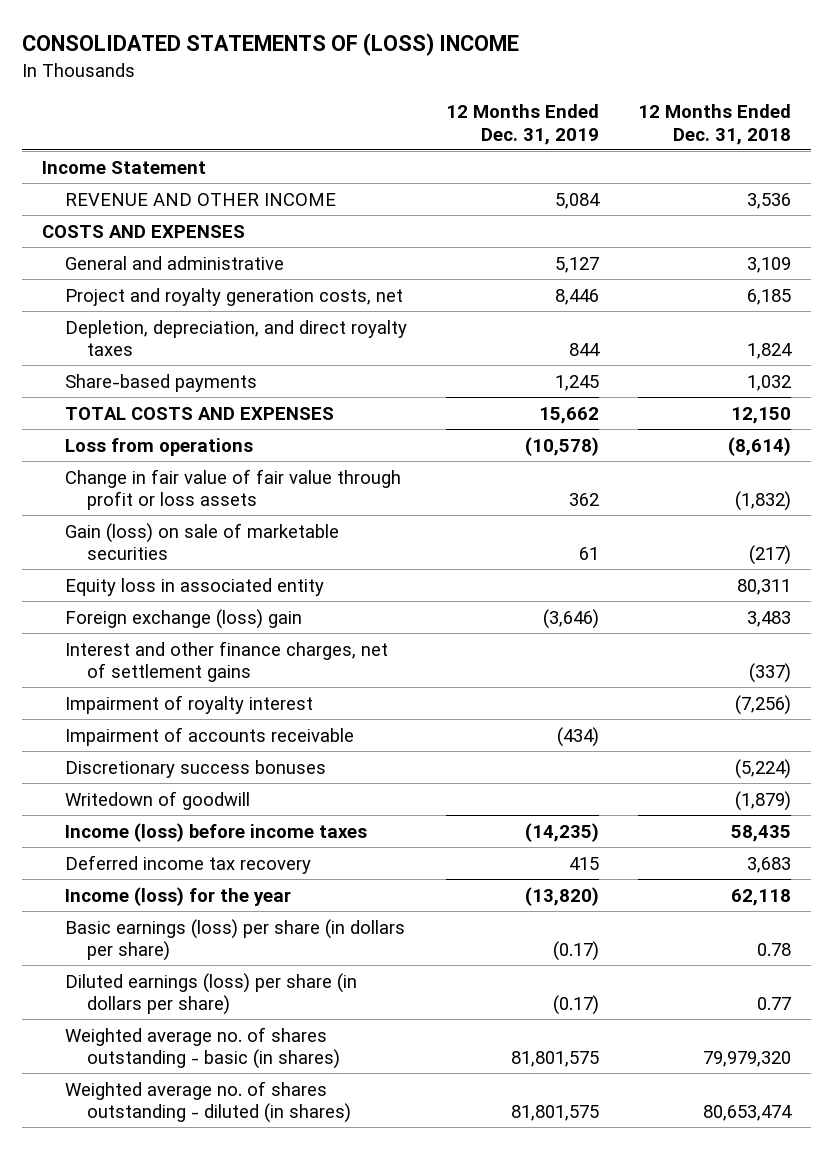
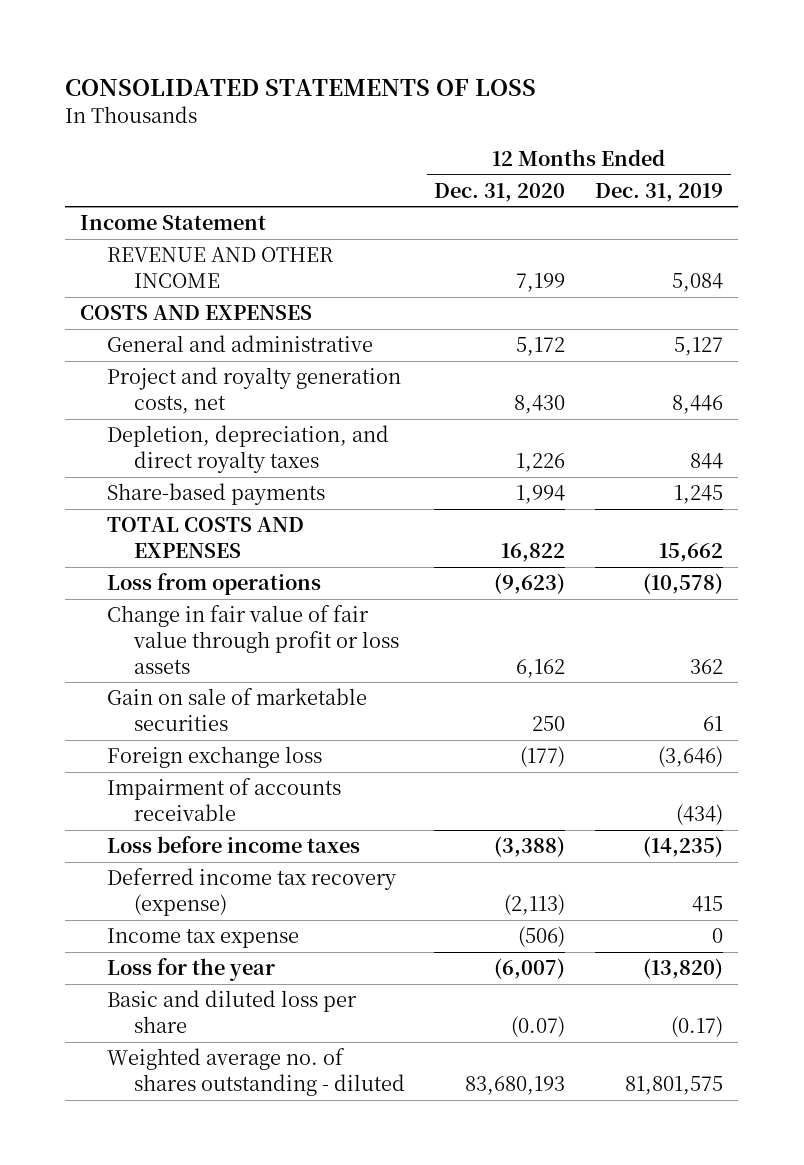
- CONSOLIDATED STATEMENTS OF (LOSS) INCOME
+ CONSOLIDATED STATEMENTS OF LOSS
- | 12 Months Ended Dec. 31, 2019 | 12 Months Ended Dec. 31, 2018
+ | 12 Months Ended Dec. 31, 2020 | 12 Months Ended Dec. 31, 2019
- Gain (loss) on sale of marketable securities | 61 | (217)
- Equity loss in associated entity | | 80,311
- Foreign exchange (loss) gain | (3,646) | 3,483
- Interest and other finance charges, net of settlement gains | | (337)
- Impairment of royalty interest | | (7,256)
+ Gain on sale of marketable securities | 250 | 61
+ Foreign exchange loss | (177) | (3,646)
- Discretionary success bonuses | | (5,224)
- Writedown of goodwill | | (1,879)
- Income (loss) before income taxes | (14,235) | 58,435
- Deferred income tax recovery | 415 | 3,683
- Income (loss) for the year | (13,820) | 62,118
- Basic earnings (loss) per share (in dollars per share) | (0.17) | 0.78
- Diluted earnings (loss) per share (in dollars per share) | (0.17) | 0.77
- Weighted average no. of shares outstanding - basic (in shares) | 81,801,575 | 79,979,320
- Weighted average no. of shares outstanding - diluted (in shares) | 81,801,575 | 80,653,474
+ Loss before income taxes | (3,388) | (14,235)
+ Deferred income tax recovery (expense) | (2,113) | 415
+ Income tax expense | (506) | 0
+ Loss for the year | (6,007) | (13,820)
+ Basic and diluted loss per share | (0.07) | (0.17)
+ Weighted average no. of shares outstanding - diluted | 83,680,193 | 81,801,575

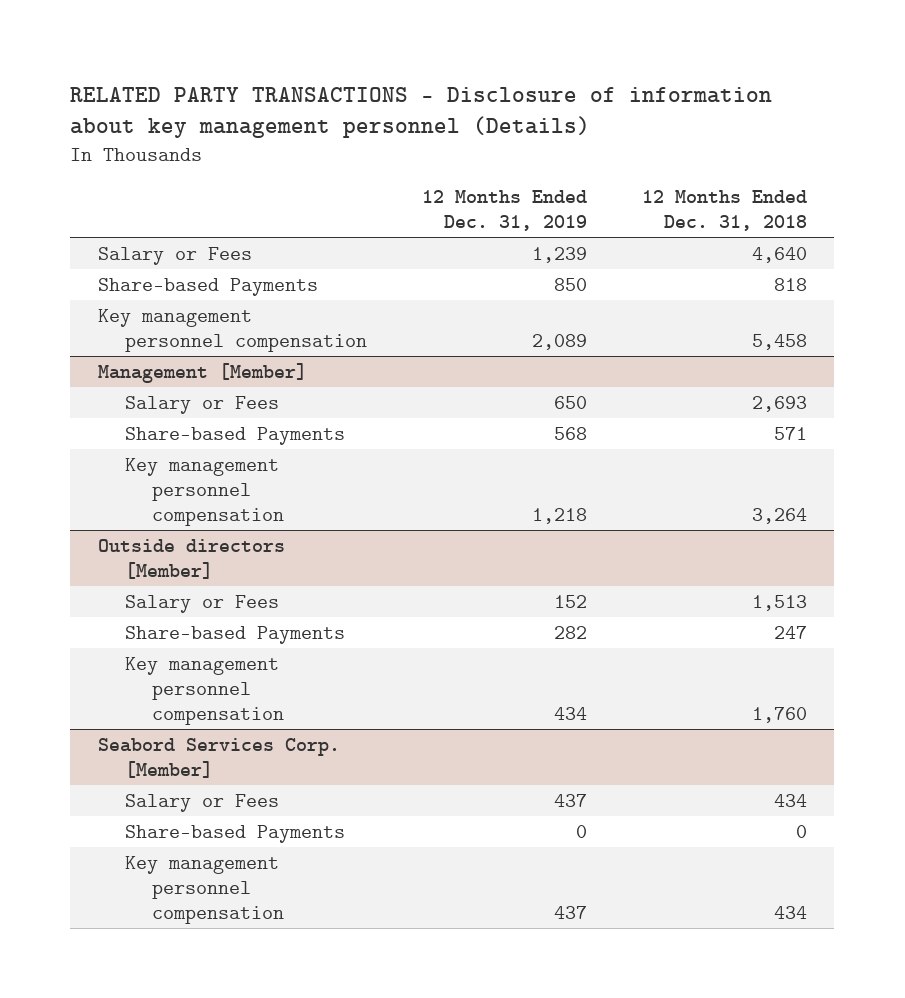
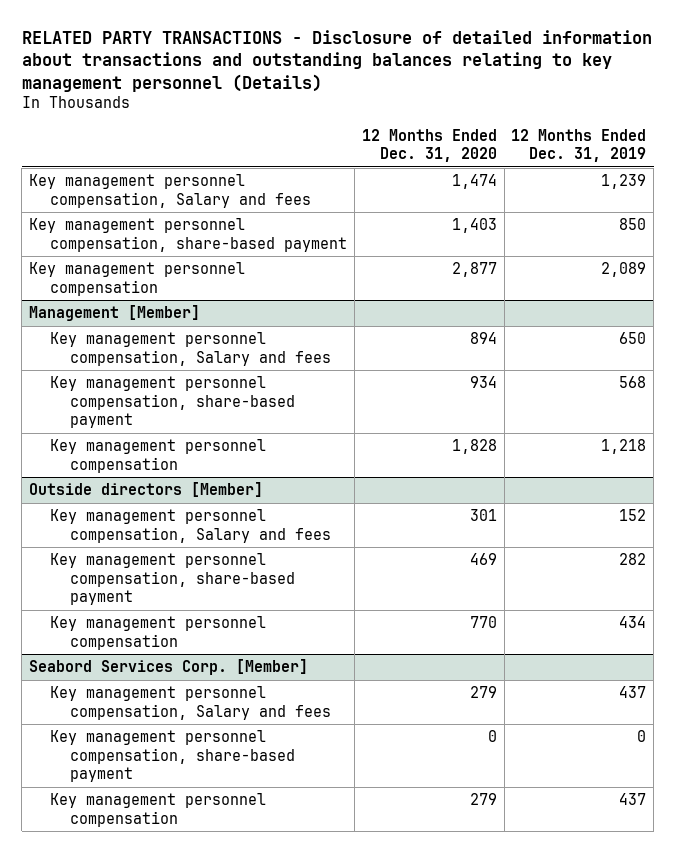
- RELATED PARTY TRANSACTIONS - Disclosure of information about key management personnel (Details)
+ RELATED PARTY TRANSACTIONS - Disclosure of detailed information about transactions and outstanding balances relating to key management personnel (Details)
- | 12 Months Ended Dec. 31, 2019 | 12 Months Ended Dec. 31, 2018
+ | 12 Months Ended Dec. 31, 2020 | 12 Months Ended Dec. 31, 2019
- Salary or Fees | 1,239 | 4,640
- Share-based Payments | 850 | 818
+ Key management personnel compensation, Salary and fees | 1,474 | 1,239
+ Key management personnel compensation, share-based payment | 1,403 | 850
@ Management [Member]
- Salary or Fees | 650 | 2,693
- Share-based Payments | 568 | 571
+ Key management personnel compensation, Salary and fees | 894 | 650
+ Key management personnel compensation, share-based payment | 934 | 568
@ Outside directors [Member]
- Salary or Fees | 152 | 1,513
- Share-based Payments | 282 | 247
+ Key management personnel compensation, Salary and fees | 301 | 152
+ Key management personnel compensation, share-based payment | 469 | 282
@ Seabord Services Corp. [Member]
- Salary or Fees | 437 | 434
- Share-based Payments | 0 | 0
+ Key management personnel compensation, Salary and fees | 279 | 437
+ Key management personnel compensation, share-based payment | 0 | 0

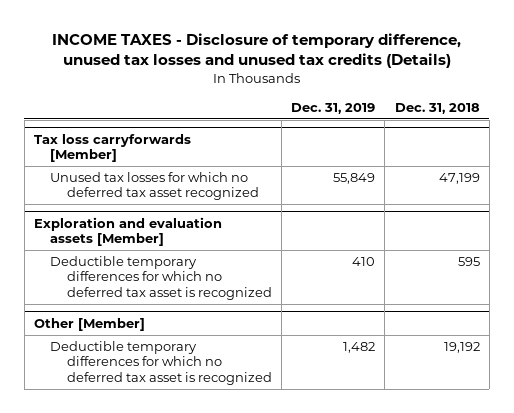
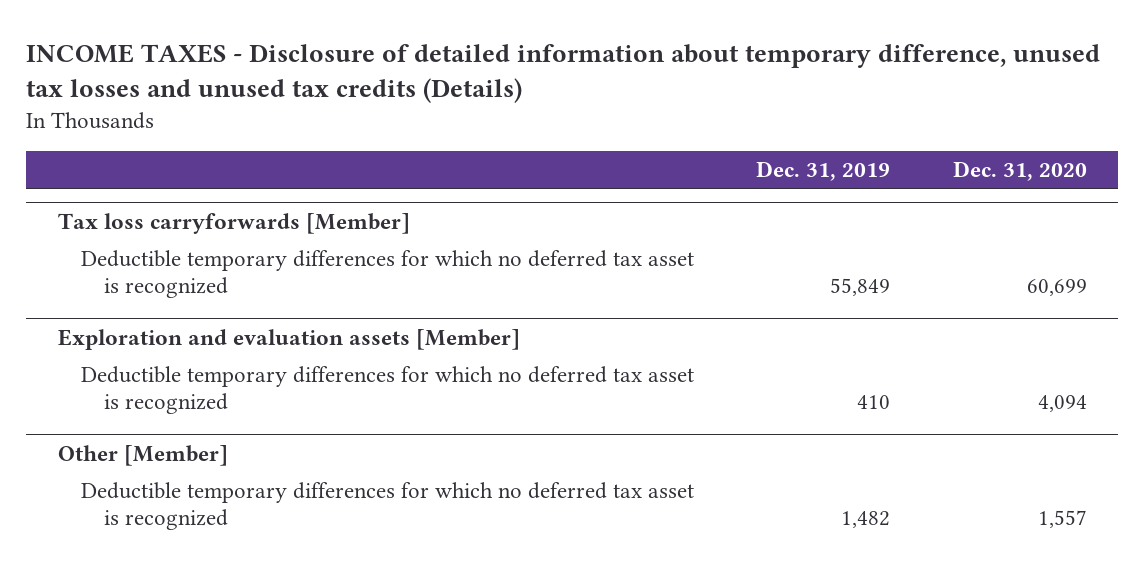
- INCOME TAXES - Disclosure of temporary difference, unused tax losses and unused tax credits (Details)
+ INCOME TAXES - Disclosure of detailed information about temporary difference, unused tax losses and unused tax credits (Details)
- | Dec. 31, 2019 | Dec. 31, 2018
+ | Dec. 31, 2019 | Dec. 31, 2020
@ Tax loss carryforwards [Member]
- Unused tax losses for which no deferred tax asset recognized | 55,849 | 47,199
+ Deductible temporary differences for which no deferred tax asset is recognized | 55,849 | 60,699

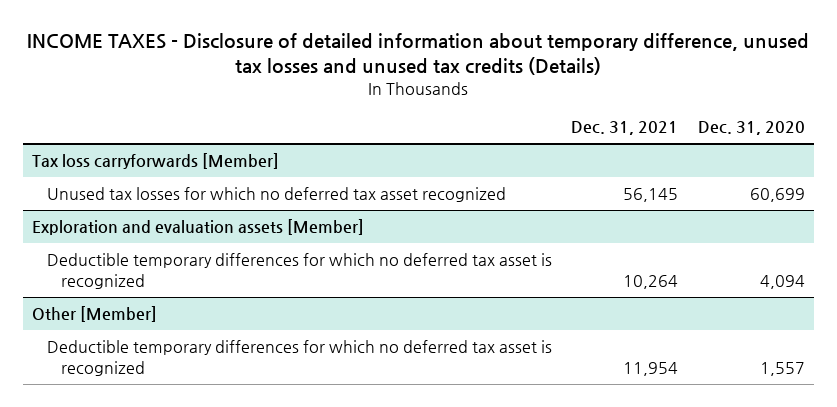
- | Dec. 31, 2019 | Dec. 31, 2020
+ | Dec. 31, 2021 | Dec. 31, 2020
@ Tax loss carryforwards [Member]
- Deductible temporary differences for which no deferred tax asset is recognized | 55,849 | 60,699
+ Unused tax losses for which no deferred tax asset recognized | 56,145 | 60,699

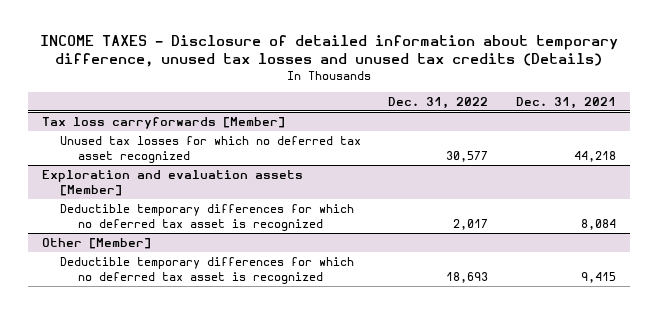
- | Dec. 31, 2021 | Dec. 31, 2020
+ | Dec. 31, 2022 | Dec. 31, 2021
@ Tax loss carryforwards [Member]
- Unused tax losses for which no deferred tax asset recognized | 56,145 | 60,699
+ Unused tax losses for which no deferred tax asset recognized | 30,577 | 44,218
@ Exploration and evaluation assets [Member]
- Deductible temporary differences for which no deferred tax asset is recognized | 10,264 | 4,094
+ Deductible temporary differences for which no deferred tax asset is recognized | 2,017 | 8,084
@ Other [Member]
- Deductible temporary differences for which no deferred tax asset is recognized | 11,954 | 1,557
+ Deductible temporary differences for which no deferred tax asset is recognized | 18,693 | 9,415

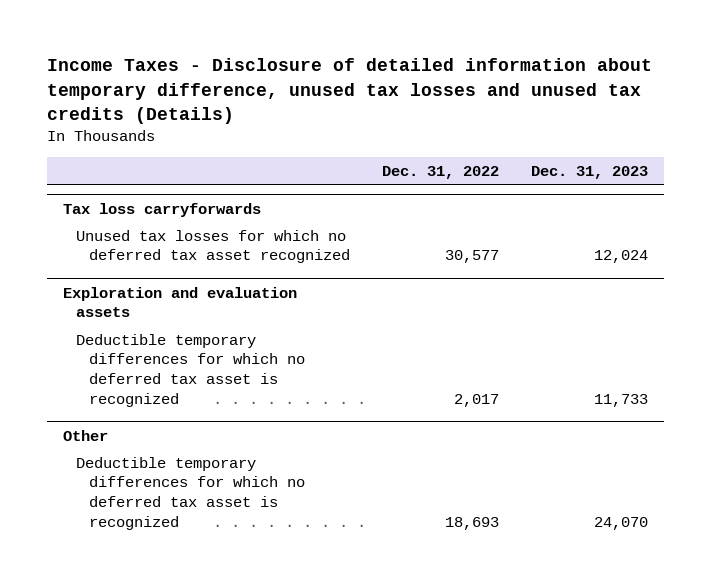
- INCOME TAXES - Disclosure of detailed information about temporary difference, unused tax losses and unused tax credits (Details)
+ Income Taxes - Disclosure of detailed information about temporary difference, unused tax losses and unused tax credits (Details)
- | Dec. 31, 2022 | Dec. 31, 2021
+ | Dec. 31, 2022 | Dec. 31, 2023
- Tax loss carryforwards [Member]
+ Tax loss carryforwards
- Exploration and evaluation assets [Member]
+ Exploration and evaluation assets
- Other [Member]
+ Other

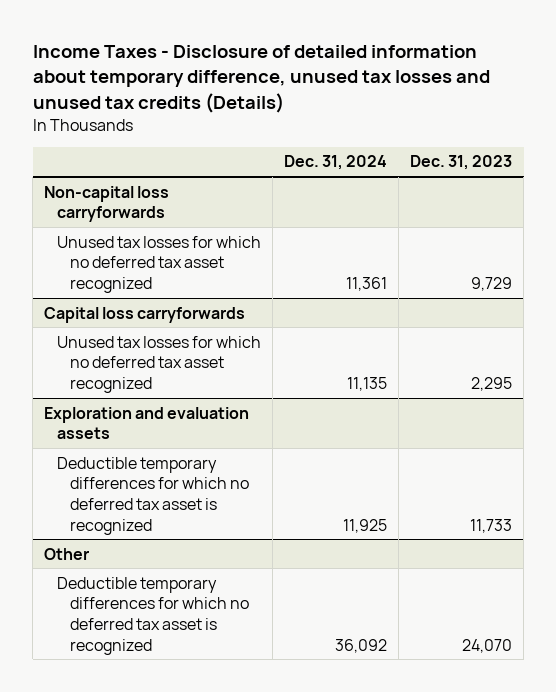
- | Dec. 31, 2022 | Dec. 31, 2023
+ | Dec. 31, 2024 | Dec. 31, 2023
- Tax loss carryforwards
- Unused tax losses for which no deferred tax asset recognized | 30,577 | 12,024
+ Non-capital loss carryforwards
+ Unused tax losses for which no deferred tax asset recognized | 11,361 | 9,729
+ Capital loss carryforwards
+ Unused tax losses for which no deferred tax asset recognized | 11,135 | 2,295

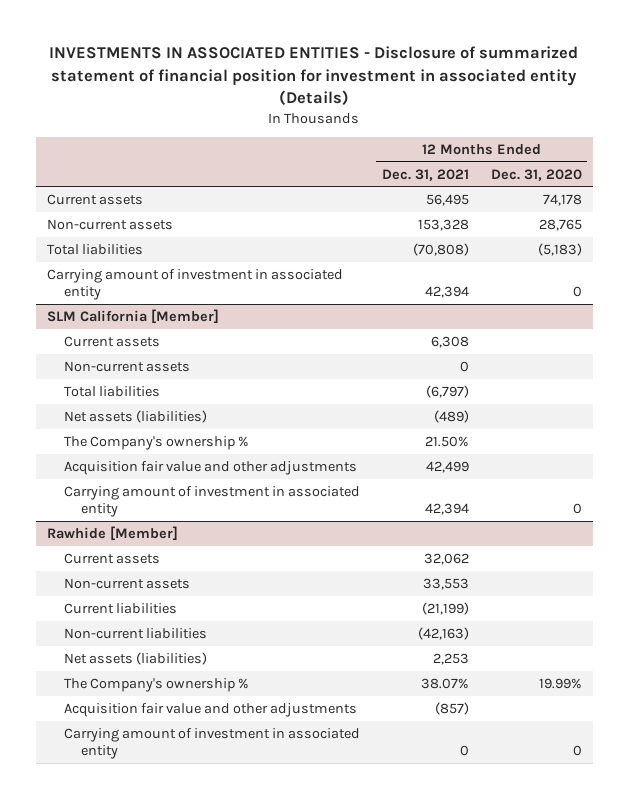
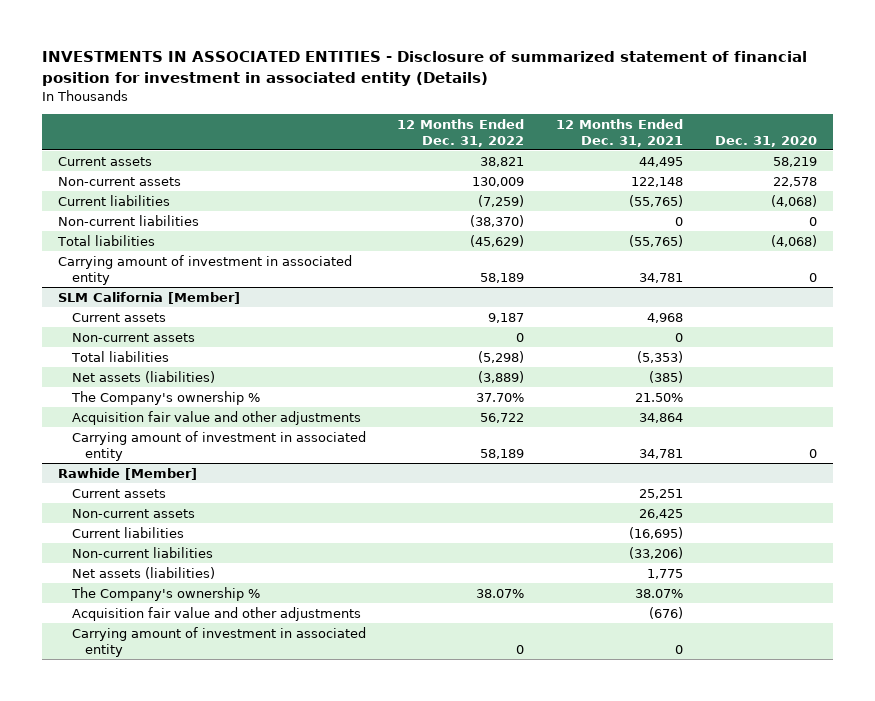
- | 12 Months Ended Dec. 31, 2021 | 12 Months Ended Dec. 31, 2020
+ | 12 Months Ended Dec. 31, 2022 | 12 Months Ended Dec. 31, 2021 | Dec. 31, 2020
- Current assets | 56,495 | 74,178
- Non-current assets | 153,328 | 28,765
- Total liabilities | (70,808) | (5,183)
- Carrying amount of investment in associated entity | 42,394 | 0
+ Current assets | 38,821 | 44,495 | 58,219
+ Non-current assets | 130,009 | 122,148 | 22,578
+ Current liabilities | (7,259) | (55,765) | (4,068)
+ Non-current liabilities | (38,370) | 0 | 0
+ Total liabilities | (45,629) | (55,765) | (4,068)
+ Carrying amount of investment in associated entity | 58,189 | 34,781 | 0
@ SLM California [Member]
- Current assets | 6,308 |
+ Current assets | 9,187 | 4,968 |
- Total liabilities | (6,797) |
- Net assets (liabilities) | (489) |
+ Total liabilities | (5,298) | (5,353) |
+ Net assets (liabilities) | (3,889) | (385) |
- Acquisition fair value and other adjustments | 42,499 |
- Carrying amount of investment in associated entity | 42,394 | 0
+ Acquisition fair value and other adjustments | 56,722 | 34,864 |
+ Carrying amount of investment in associated entity | 58,189 | 34,781 | 0
@ Rawhide [Member]
- Current assets | 32,062 |
- Non-current assets | 33,553 |
- Current liabilities | (21,199) |
- Non-current liabilities | (42,163) |
- Net assets (liabilities) | 2,253 |
+ Current assets | | 25,251 |
+ Non-current assets | | 26,425 |
+ Current liabilities | | (16,695) |
+ Non-current liabilities | | (33,206) |
+ Net assets (liabilities) | | 1,775 |
- Acquisition fair value and other adjustments | (857) |
+ Acquisition fair value and other adjustments | | (676) |

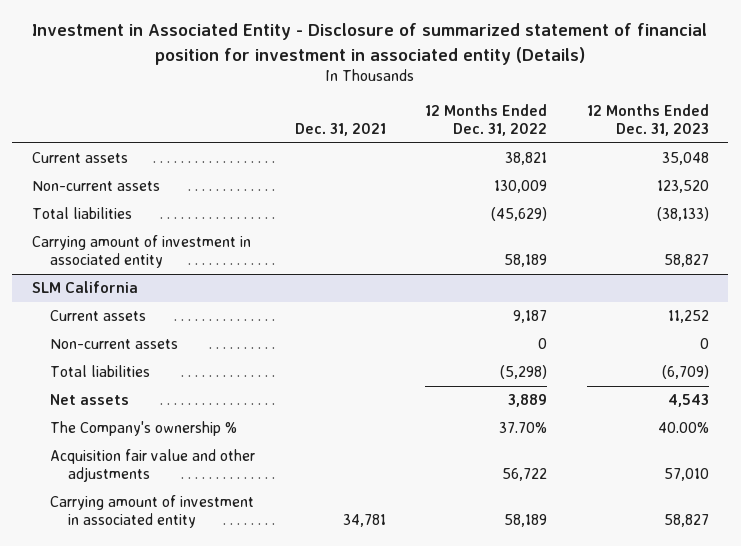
- INVESTMENTS IN ASSOCIATED ENTITIES - Disclosure of summarized statement of financial position for investment in associated entity (Details)
+ Investment in Associated Entity - Disclosure of summarized statement of financial position for investment in associated entity (Details)
- | 12 Months Ended Dec. 31, 2022 | 12 Months Ended Dec. 31, 2021 | Dec. 31, 2020
+ | Dec. 31, 2021 | 12 Months Ended Dec. 31, 2022 | 12 Months Ended Dec. 31, 2023
- Current liabilities | (7,259) | (55,765) | (4,068)
- Non-current liabilities | (38,370) | 0 | 0
- SLM California [Member]
+ SLM California
- Net assets (liabilities) | (3,889) | (385) |
+ Net assets | | 3,889 | 4,543
- Rawhide [Member]
- Current assets | | 25,251 |
- Non-current assets | | 26,425 |
- Current liabilities | | (16,695) |
- Non-current liabilities | | (33,206) |
- Net assets (liabilities) | | 1,775 |
- The Company's ownership % | 38.07% | 38.07% |
- Acquisition fair value and other adjustments | | (676) |
- Carrying amount of investment in associated entity | 0 | 0 |

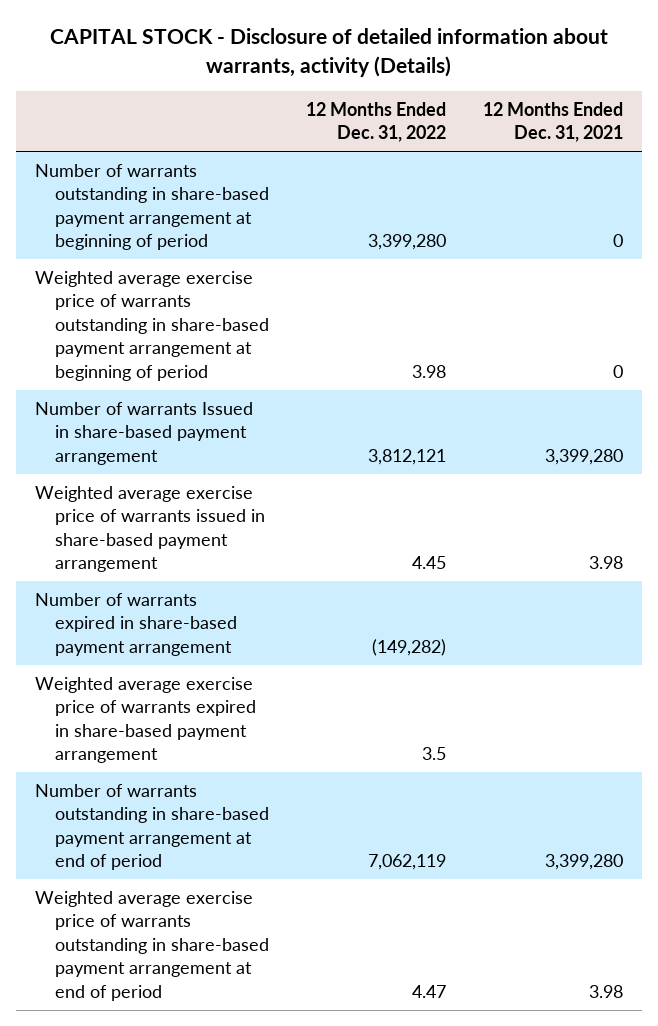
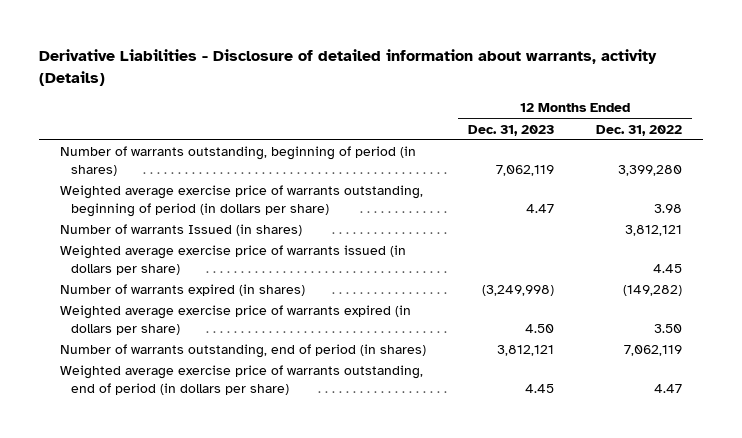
- CAPITAL STOCK - Disclosure of detailed information about warrants, activity (Details)
+ Derivative Liabilities - Disclosure of detailed information about warrants, activity (Details)
- | 12 Months Ended Dec. 31, 2022 | 12 Months Ended Dec. 31, 2021
+ | 12 Months Ended Dec. 31, 2023 | 12 Months Ended Dec. 31, 2022
- Number of warrants outstanding in share-based payment arrangement at beginning of period | 3,399,280 | 0
- Weighted average exercise price of warrants outstanding in share-based payment arrangement at beginning of period | 3.98 | 0
- Number of warrants Issued in share-based payment arrangement | 3,812,121 | 3,399,280
- Weighted average exercise price of warrants issued in share-based payment arrangement | 4.45 | 3.98
- Number of warrants expired in share-based payment arrangement | (149,282) |
- Weighted average exercise price of warrants expired in share-based payment arrangement | 3.5 |
- Number of warrants outstanding in share-based payment arrangement at end of period | 7,062,119 | 3,399,280
- Weighted average exercise price of warrants outstanding in share-based payment arrangement at end of period | 4.47 | 3.98
+ Number of warrants outstanding, beginning of period (in shares) | 7,062,119 | 3,399,280
+ Weighted average exercise price of warrants outstanding, beginning of period (in dollars per share) | 4.47 | 3.98
+ Number of warrants Issued (in shares) | | 3,812,121
+ Weighted average exercise price of warrants issued (in dollars per share) | | 4.45
+ Number of warrants expired (in shares) | (3,249,998) | (149,282)
+ Weighted average exercise price of warrants expired (in dollars per share) | 4.50 | 3.50
+ Number of warrants outstanding, end of period (in shares) | 3,812,121 | 7,062,119
+ Weighted average exercise price of warrants outstanding, end of period (in dollars per share) | 4.45 | 4.47

